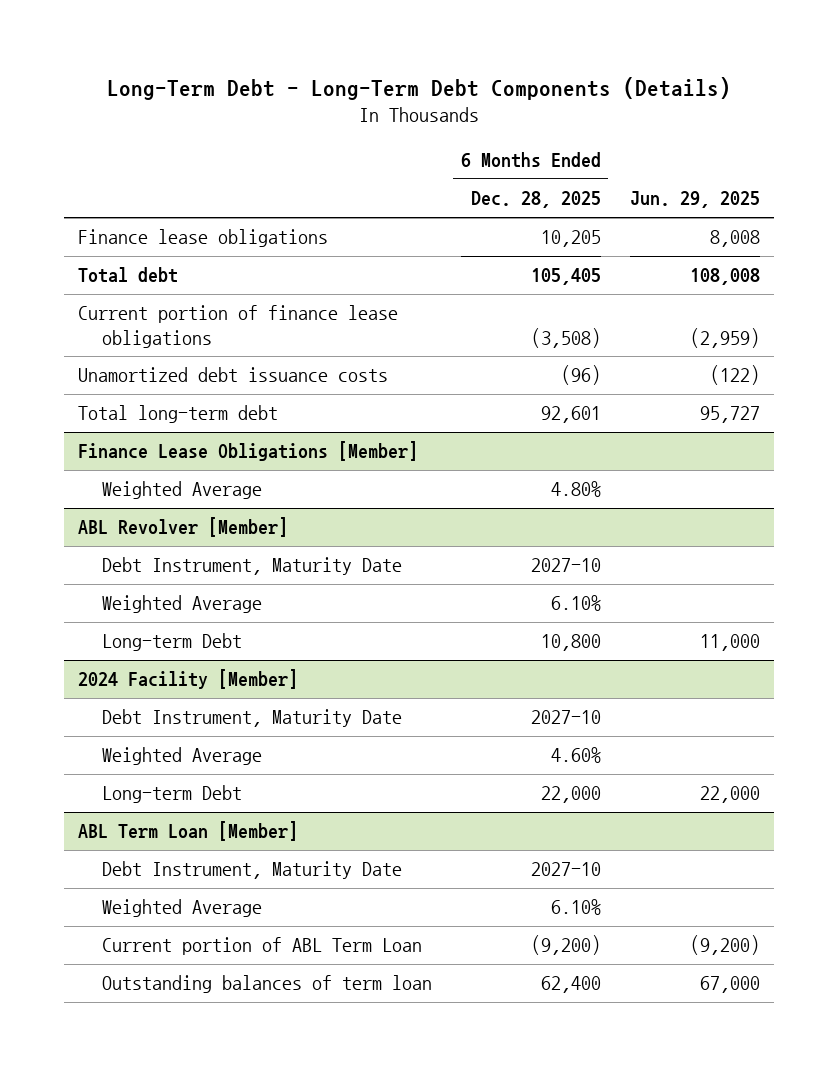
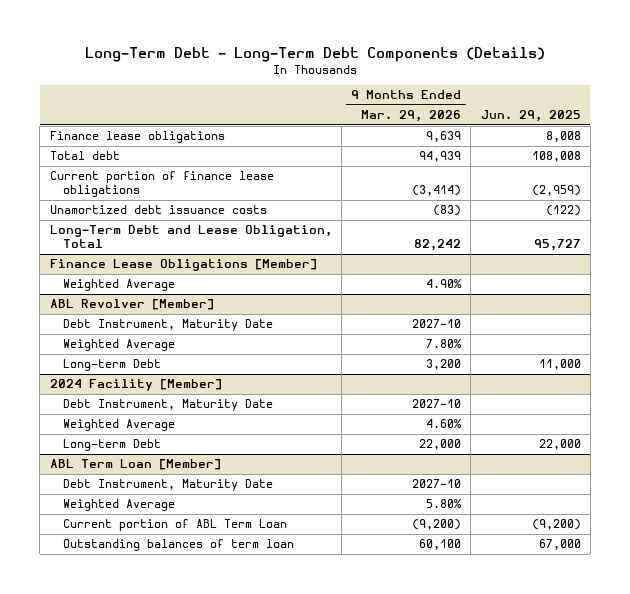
- | 6 Months Ended Dec. 28, 2025 | Jun. 29, 2025
+ | 9 Months Ended Mar. 29, 2026 | Jun. 29, 2025
- Total long-term debt | 92,601 | 95,727
+ Long-Term Debt and Lease Obligation, Total | 82,242 | 95,727

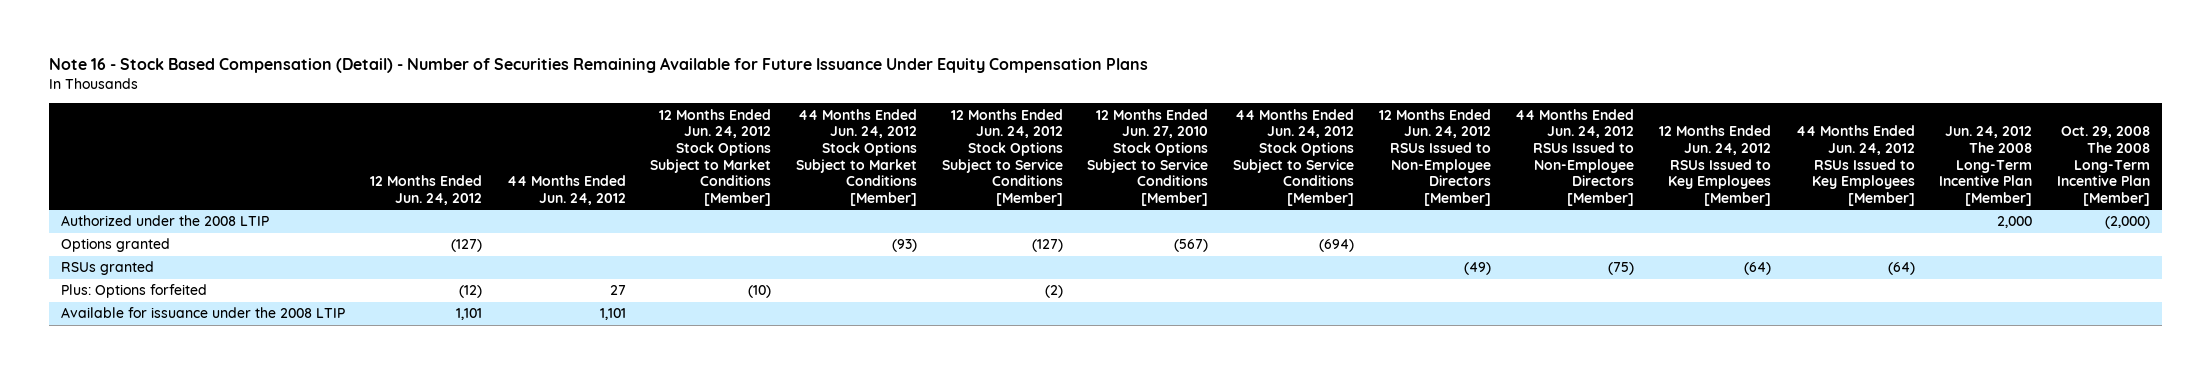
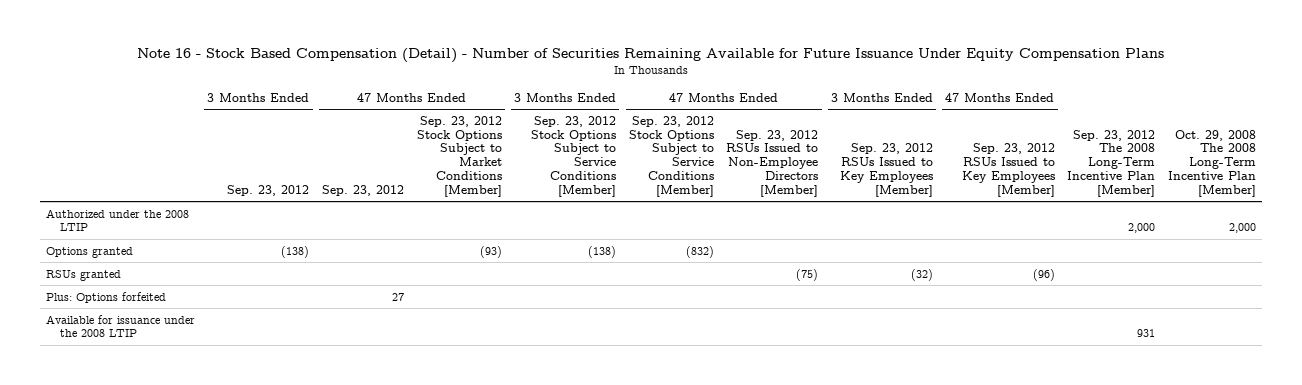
- | 12 Months Ended Jun. 24, 2012 | 44 Months Ended Jun. 24, 2012 | 12 Months Ended Jun. 24, 2012 Stock Options Subject to Market Conditions [Member] | 44 Months Ended Jun. 24, 2012 Stock Options Subject to Market Conditions [Member] | 12 Months Ended Jun. 24, 2012 Stock Options Subject to Service Conditions [Member] | 12 Months Ended Jun. 27, 2010 Stock Options Subject to Service Conditions [Member] | 44 Months Ended Jun. 24, 2012 Stock Options Subject to Service Conditions [Member] | 12 Months Ended Jun. 24, 2012 RSUs Issued to Non-Employee Directors [Member] | 44 Months Ended Jun. 24, 2012 RSUs Issued to Non-Employee Directors [Member] | 12 Months Ended Jun. 24, 2012 RSUs Issued to Key Employees [Member] | 44 Months Ended Jun. 24, 2012 RSUs Issued to Key Employees [Member] | Jun. 24, 2012 The 2008 Long-Term Incentive Plan [Member] | Oct. 29, 2008 The 2008 Long-Term Incentive Plan [Member]
+ | 3 Months Ended Sep. 23, 2012 | 47 Months Ended Sep. 23, 2012 | 47 Months Ended Sep. 23, 2012 Stock Options Subject to Market Conditions [Member] | 3 Months Ended Sep. 23, 2012 Stock Options Subject to Service Conditions [Member] | 47 Months Ended Sep. 23, 2012 Stock Options Subject to Service Conditions [Member] | 47 Months Ended Sep. 23, 2012 RSUs Issued to Non-Employee Directors [Member] | 3 Months Ended Sep. 23, 2012 RSUs Issued to Key Employees [Member] | 47 Months Ended Sep. 23, 2012 RSUs Issued to Key Employees [Member] | Sep. 23, 2012 The 2008 Long-Term Incentive Plan [Member] | Oct. 29, 2008 The 2008 Long-Term Incentive Plan [Member]
- Authorized under the 2008 LTIP | | | | | | | | | | | | 2,000 | (2,000)
+ Authorized under the 2008 LTIP | | | | | | | | | 2,000 | 2,000

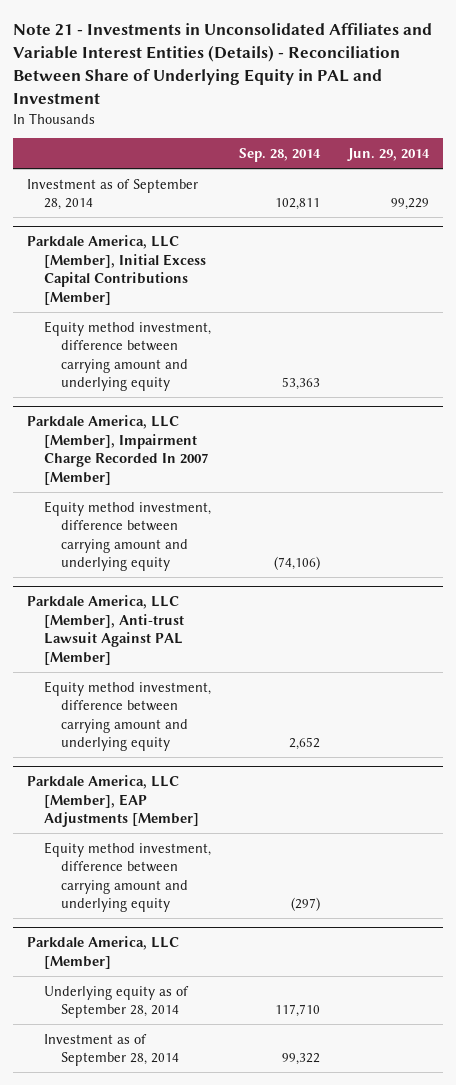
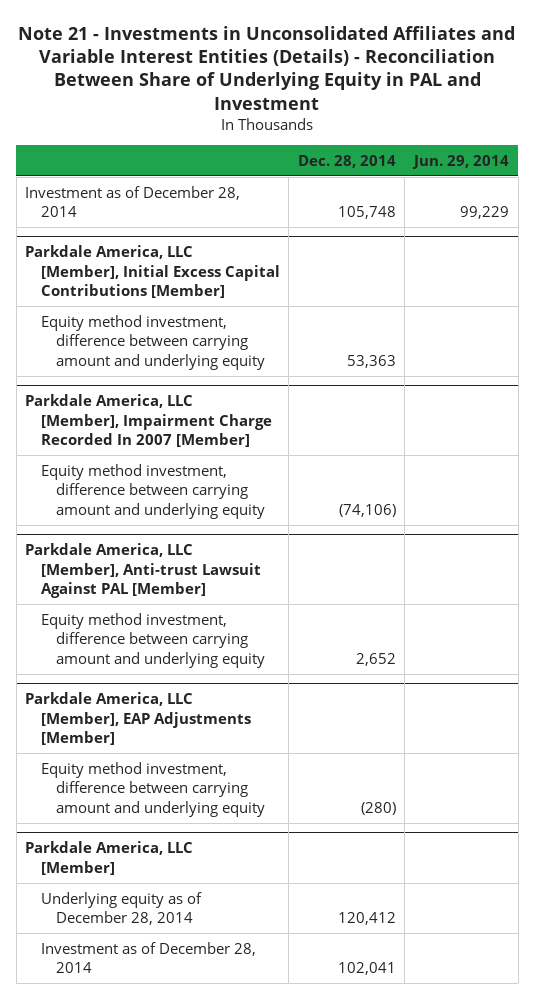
- | Sep. 28, 2014 | Jun. 29, 2014
+ | Dec. 28, 2014 | Jun. 29, 2014
- Investment as of September 28, 2014 | 102,811 | 99,229
+ Investment as of December 28, 2014 | 105,748 | 99,229
@ Parkdale America, LLC [Member]
- Underlying equity as of September 28, 2014 | 117,710 |
- Investment as of September 28, 2014 | 99,322 |
+ Underlying equity as of December 28, 2014 | 120,412 |
+ Investment as of December 28, 2014 | 102,041 |

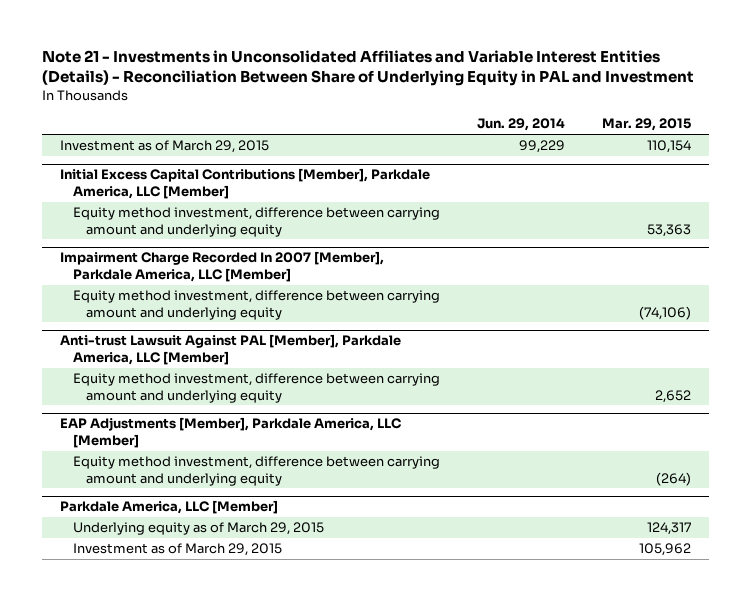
- | Dec. 28, 2014 | Jun. 29, 2014
+ | Jun. 29, 2014 | Mar. 29, 2015
- Investment as of December 28, 2014 | 105,748 | 99,229
- Parkdale America, LLC [Member], Initial Excess Capital Contributions [Member]
+ Investment as of March 29, 2015 | 99,229 | 110,154
+ Initial Excess Capital Contributions [Member], Parkdale America, LLC [Member]
- Parkdale America, LLC [Member], Impairment Charge Recorded In 2007 [Member]
+ Impairment Charge Recorded In 2007 [Member], Parkdale America, LLC [Member]
- Parkdale America, LLC [Member], Anti-trust Lawsuit Against PAL [Member]
+ Anti-trust Lawsuit Against PAL [Member], Parkdale America, LLC [Member]
- Parkdale America, LLC [Member], EAP Adjustments [Member]
+ EAP Adjustments [Member], Parkdale America, LLC [Member]
@ Parkdale America, LLC [Member]
- Underlying equity as of December 28, 2014 | 120,412 |
- Investment as of December 28, 2014 | 102,041 |
+ Underlying equity as of March 29, 2015 | | 124,317
+ Investment as of March 29, 2015 | | 105,962

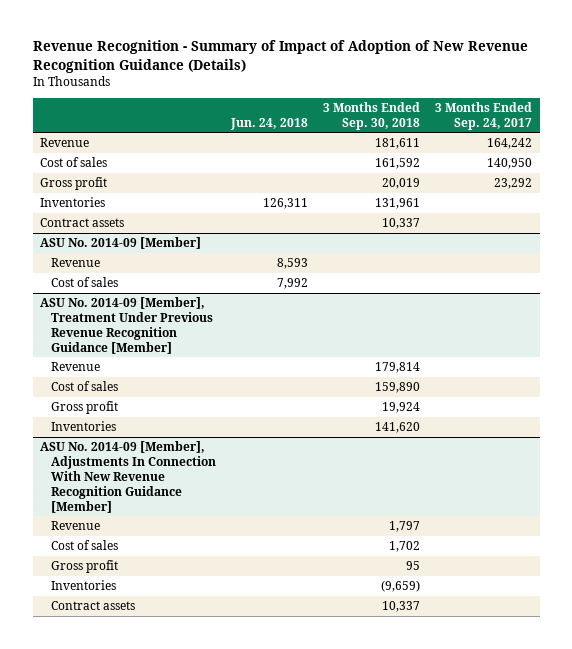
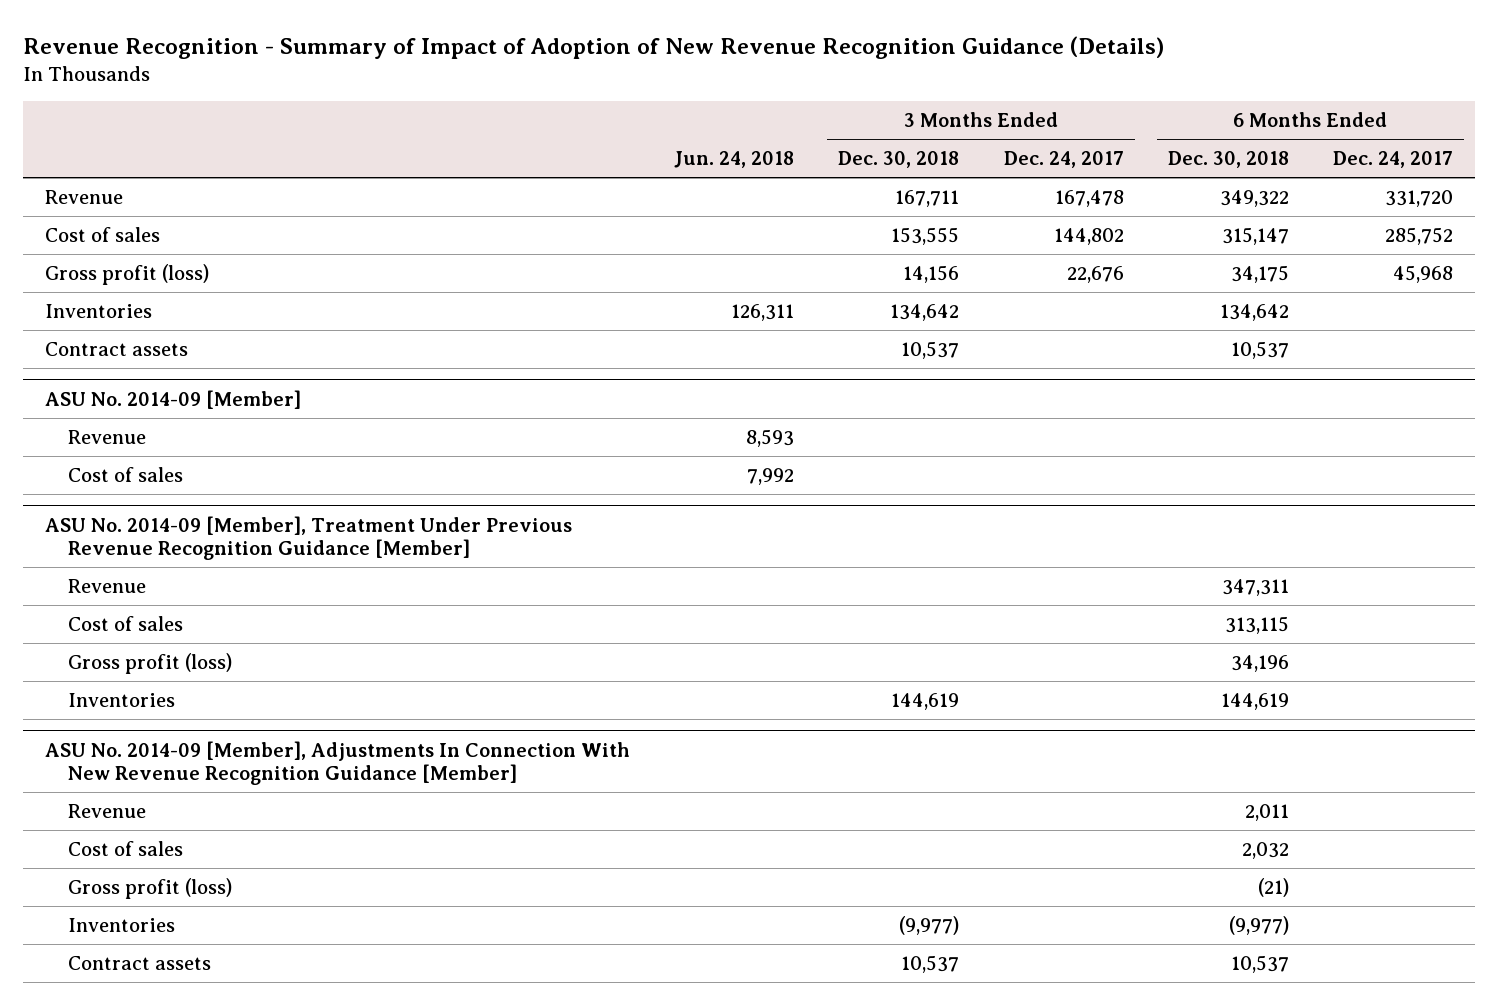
- | Jun. 24, 2018 | 3 Months Ended Sep. 30, 2018 | 3 Months Ended Sep. 24, 2017
+ | Jun. 24, 2018 | 3 Months Ended Dec. 30, 2018 | 3 Months Ended Dec. 24, 2017 | 6 Months Ended Dec. 30, 2018 | 6 Months Ended Dec. 24, 2017
- Gross profit | | 20,019 | 23,292
+ Gross profit (loss) | | 14,156 | 22,676 | 34,175 | 45,968
@ ASU No. 2014-09 [Member], Treatment Under Previous Revenue Recognition Guidance [Member]
- Gross profit | | 19,924 |
+ Gross profit (loss) | | | | 34,196 |
@ ASU No. 2014-09 [Member], Adjustments In Connection With New Revenue Recognition Guidance [Member]
- Gross profit | | 95 |
+ Gross profit (loss) | | | | (21) |

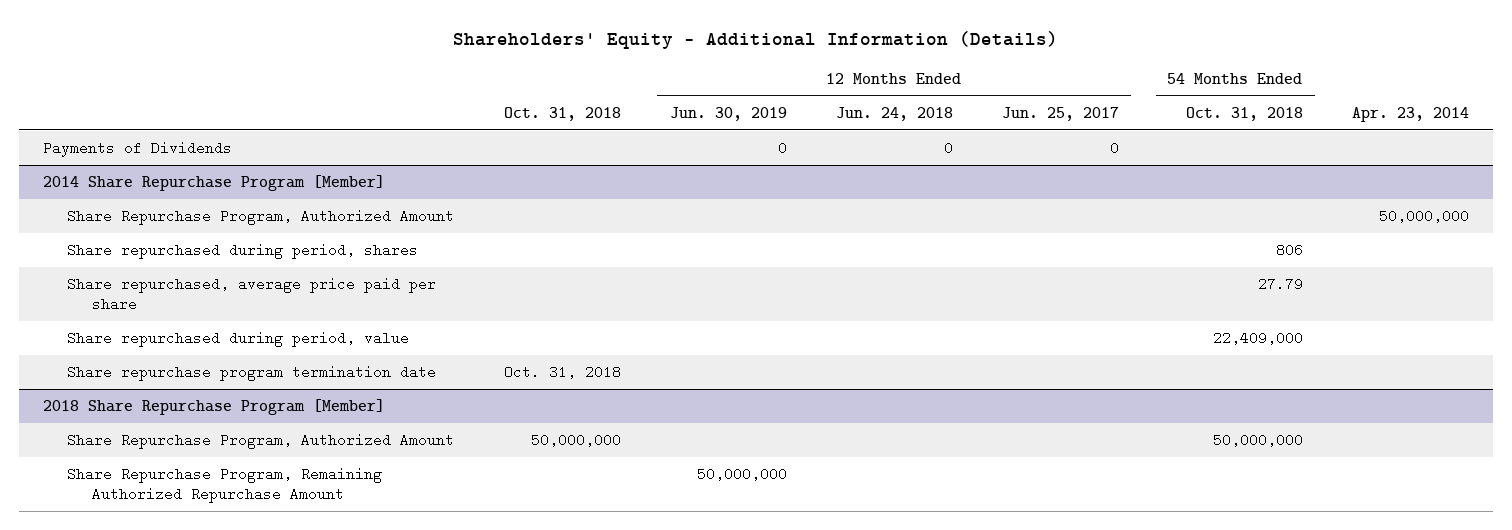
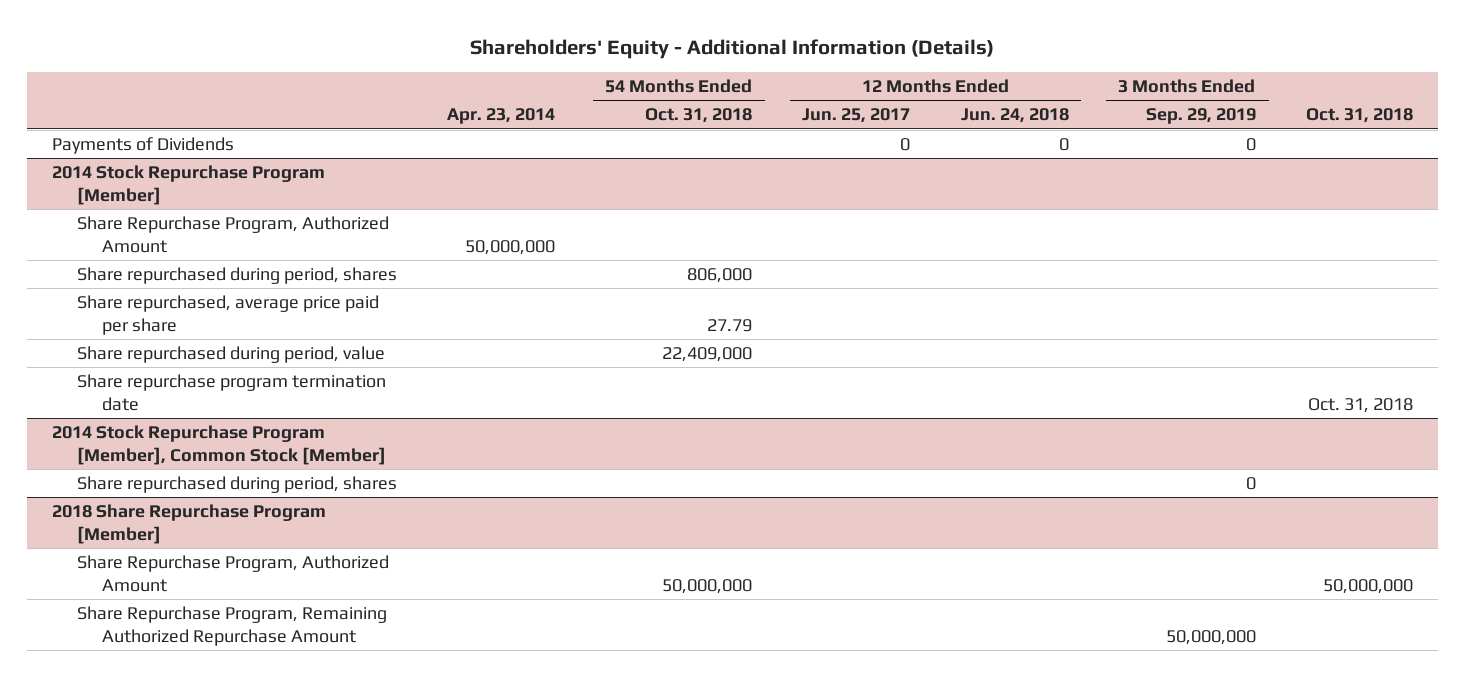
- | Oct. 31, 2018 | 12 Months Ended Jun. 30, 2019 | 12 Months Ended Jun. 24, 2018 | 12 Months Ended Jun. 25, 2017 | 54 Months Ended Oct. 31, 2018 | Apr. 23, 2014
+ | Apr. 23, 2014 | 54 Months Ended Oct. 31, 2018 | 12 Months Ended Jun. 25, 2017 | 12 Months Ended Jun. 24, 2018 | 3 Months Ended Sep. 29, 2019 | Oct. 31, 2018
- 2014 Share Repurchase Program [Member]
+ 2014 Stock Repurchase Program [Member]
- Share repurchased during period, shares | | | | | 806 |
+ Share repurchased during period, shares | | 806,000 | | | |
+ 2014 Stock Repurchase Program [Member], Common Stock [Member]
+ Share repurchased during period, shares | | | | | 0 |

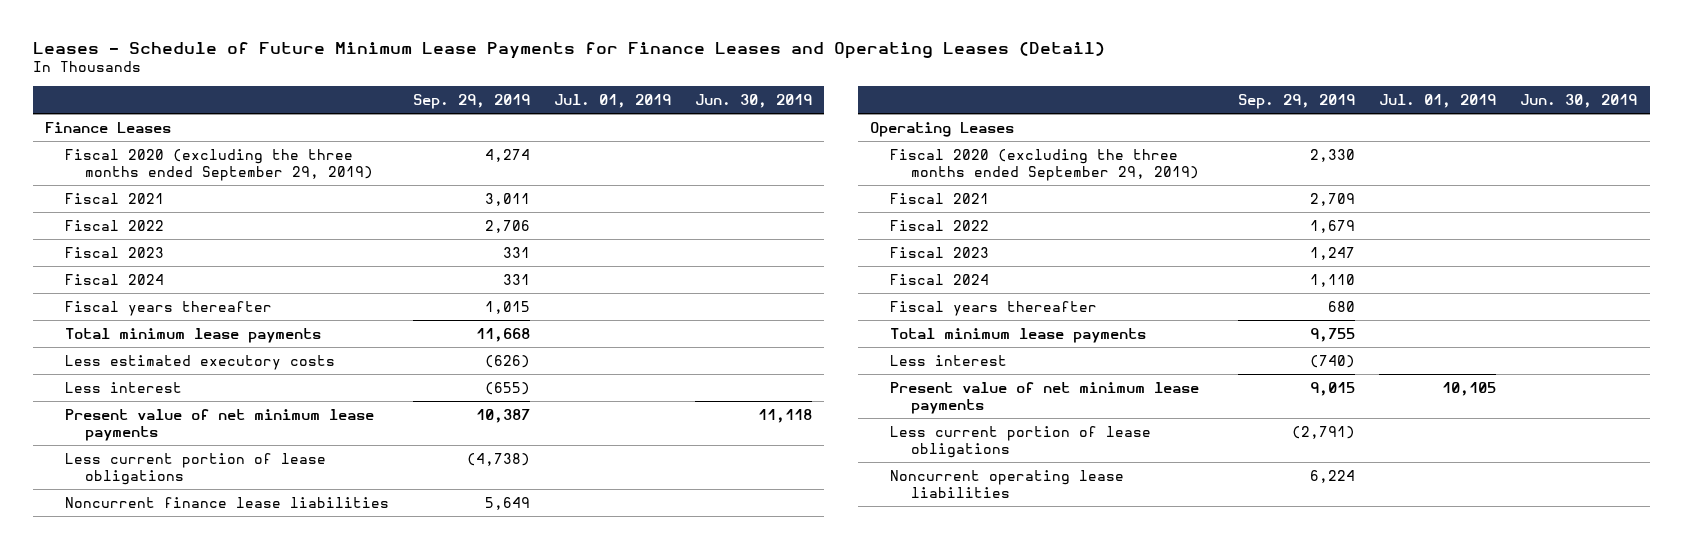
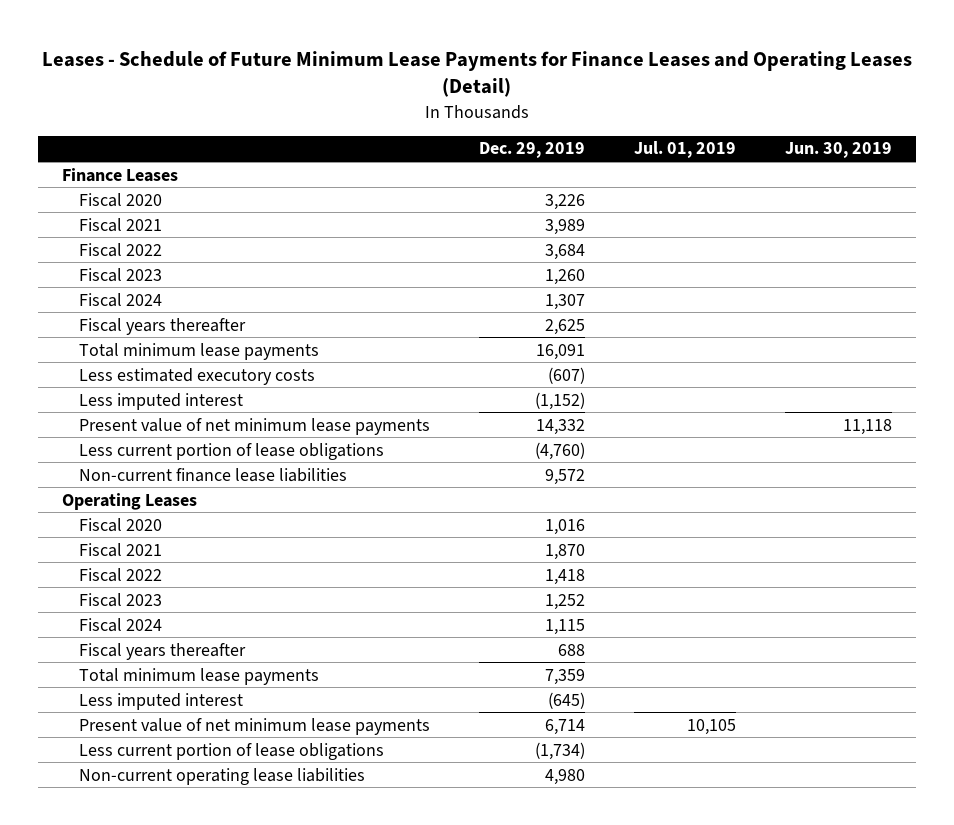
- | Sep. 29, 2019 | Jul. 01, 2019 | Jun. 30, 2019
+ | Dec. 29, 2019 | Jul. 01, 2019 | Jun. 30, 2019
- Fiscal 2020 (excluding the three months ended September 29, 2019) | 4,274 | |
+ Fiscal 2020 | 3,226 | |
- Less interest | (655) | |
+ Less imputed interest | (1,152) | |
- Noncurrent finance lease liabilities | 5,649 | |
+ Non-current finance lease liabilities | 9,572 | |
- Fiscal 2020 (excluding the three months ended September 29, 2019) | 2,330 | |
+ Fiscal 2020 | 1,016 | |
- Less interest | (740) | |
+ Less imputed interest | (645) | |
- Noncurrent operating lease liabilities | 6,224 | |
+ Non-current operating lease liabilities | 4,980 | |

